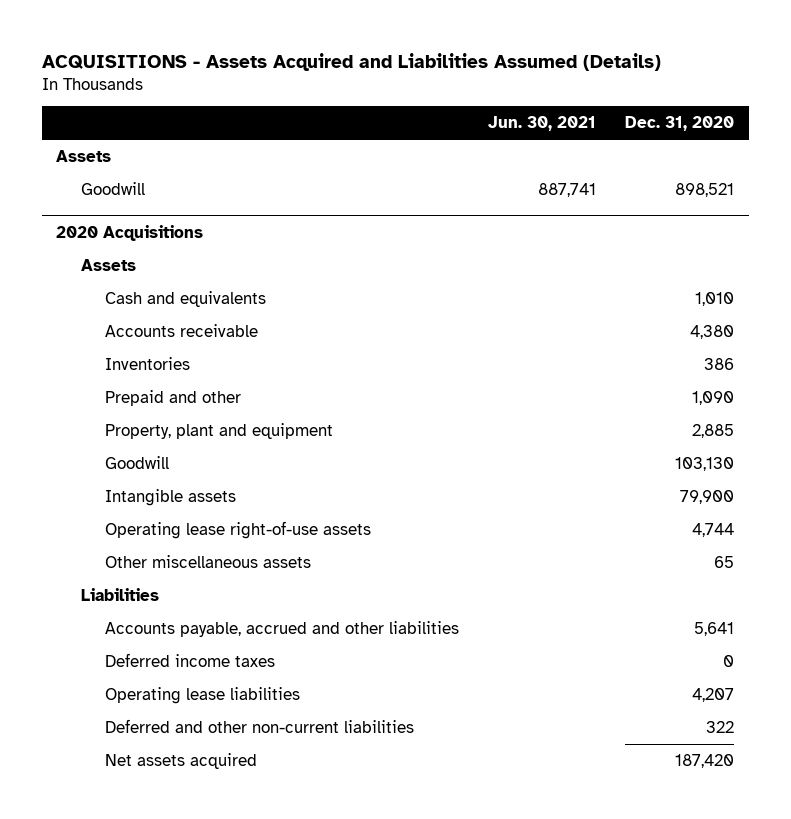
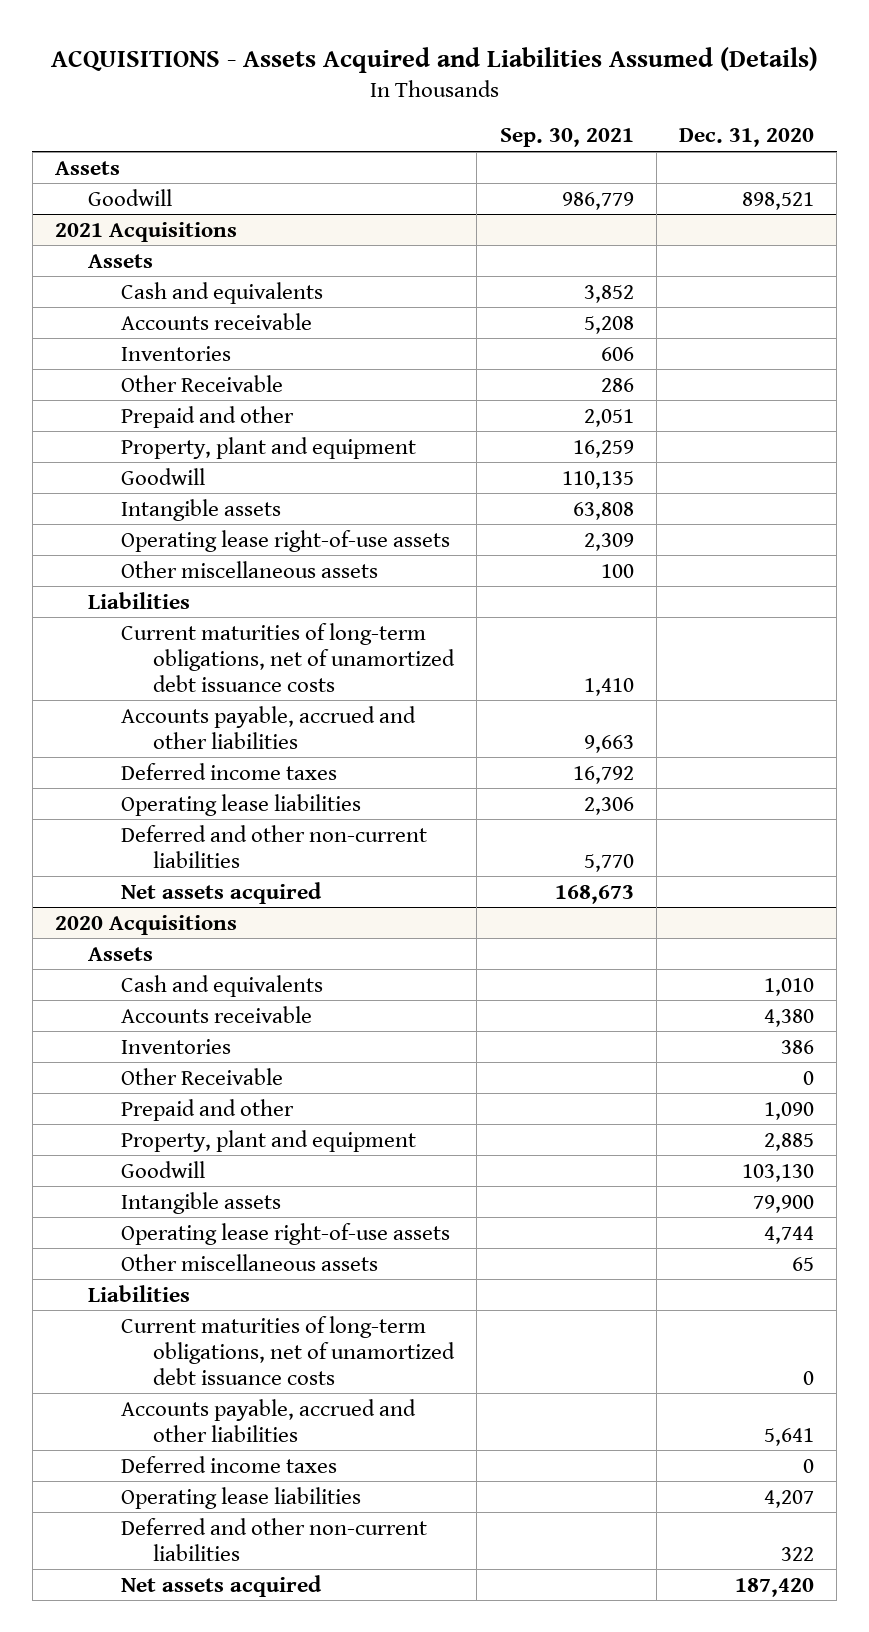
- | Jun. 30, 2021 | Dec. 31, 2020
+ | Sep. 30, 2021 | Dec. 31, 2020
+ 2021 Acquisitions
+ Assets
+ Cash and equivalents | 3,852 |
+ Accounts receivable | 5,208 |
+ Inventories | 606 |
+ Other Receivable | 286 |
+ Prepaid and other | 2,051 |
+ Property, plant and equipment | 16,259 |
+ Goodwill | 110,135 |
+ Intangible assets | 63,808 |
+ Operating lease right-of-use assets | 2,309 |
+ Other miscellaneous assets | 100 |
+ Liabilities
+ Current maturities of long-term obligations, net of unamortized debt issuance costs | 1,410 |
+ Accounts payable, accrued and other liabilities | 9,663 |
+ Deferred income taxes | 16,792 |
+ Operating lease liabilities | 2,306 |
+ Deferred and other non-current liabilities | 5,770 |
+ Net assets acquired | 168,673 |
@ 2020 Acquisitions
+ Other Receivable | | 0
+ Current maturities of long-term obligations, net of unamortized debt issuance costs | | 0

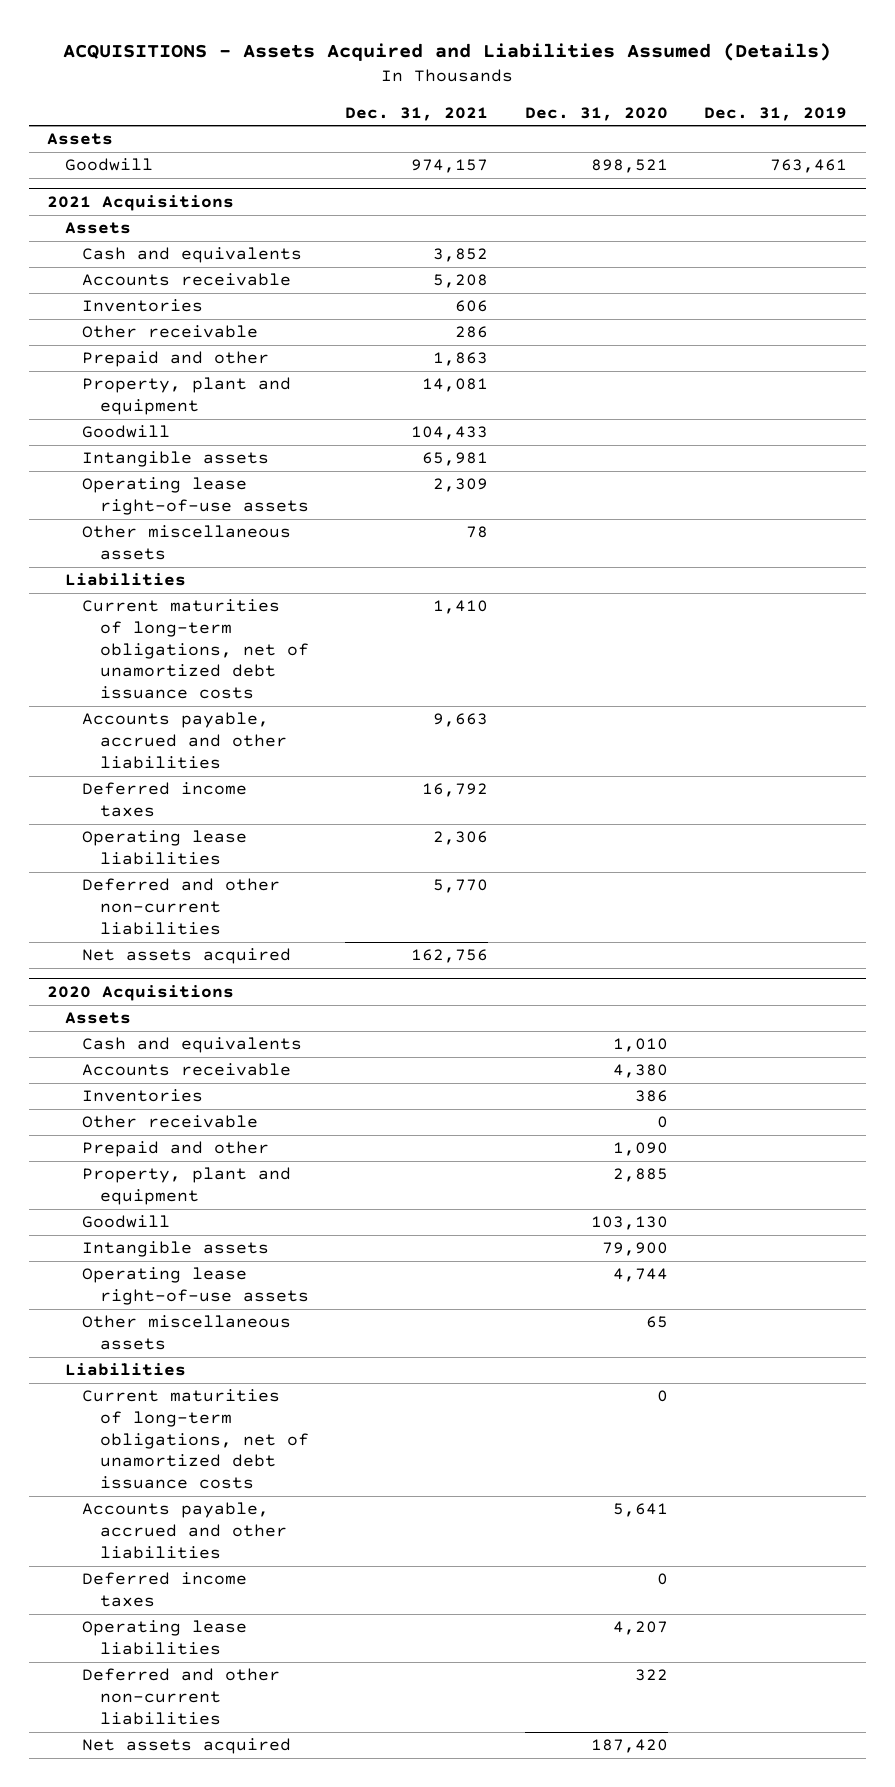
- | Sep. 30, 2021 | Dec. 31, 2020
+ | Dec. 31, 2021 | Dec. 31, 2020 | Dec. 31, 2019
@ 2021 Acquisitions
- Other Receivable | 286 |
+ Other receivable | 286 | |
@ 2020 Acquisitions
- Other Receivable | | 0
+ Other receivable | | 0 |

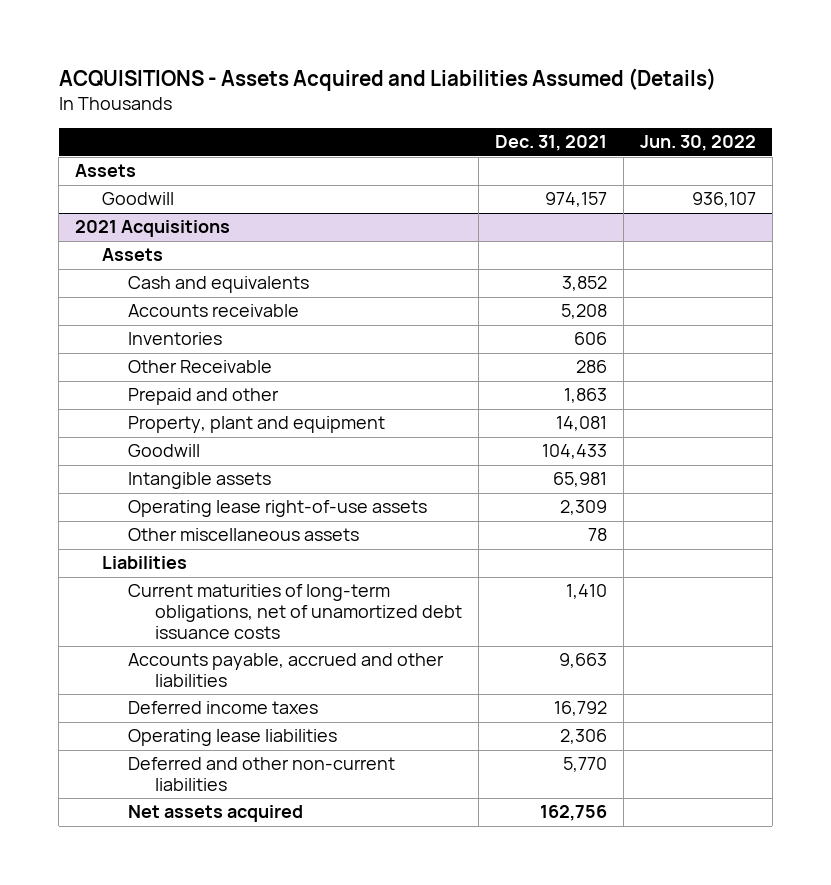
- | Dec. 31, 2021 | Dec. 31, 2020 | Dec. 31, 2019
+ | Dec. 31, 2021 | Jun. 30, 2022
@ 2021 Acquisitions
- Other receivable | 286 | |
+ Other Receivable | 286 |
- 2020 Acquisitions
- Assets
- Cash and equivalents | | 1,010 |
- Accounts receivable | | 4,380 |
- Inventories | | 386 |
- Other receivable | | 0 |
- Prepaid and other | | 1,090 |
- Property, plant and equipment | | 2,885 |
- Goodwill | | 103,130 |
- Intangible assets | | 79,900 |
- Operating lease right-of-use assets | | 4,744 |
- Other miscellaneous assets | | 65 |
- Liabilities
- Current maturities of long-term obligations, net of unamortized debt issuance costs | | 0 |
- Accounts payable, accrued and other liabilities | | 5,641 |
- Deferred income taxes | | 0 |
- Operating lease liabilities | | 4,207 |
- Deferred and other non-current liabilities | | 322 |
- Net assets acquired | | 187,420 |

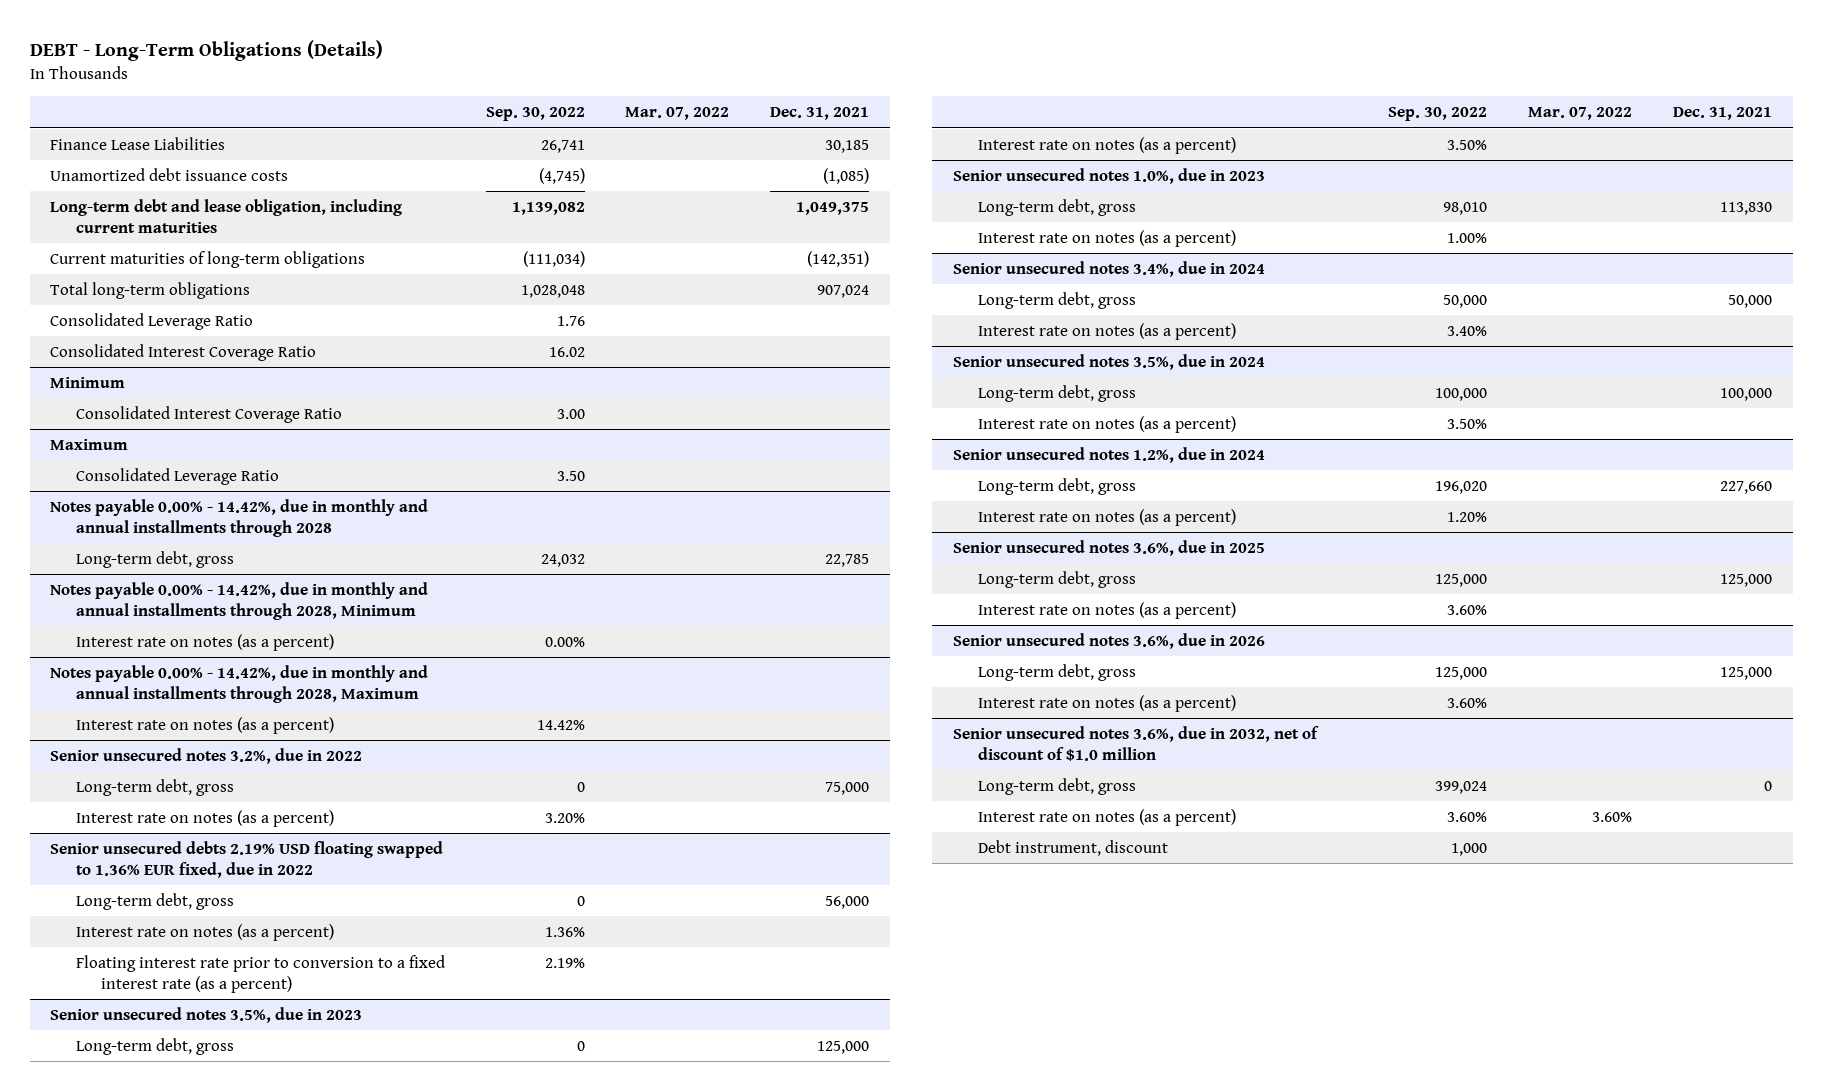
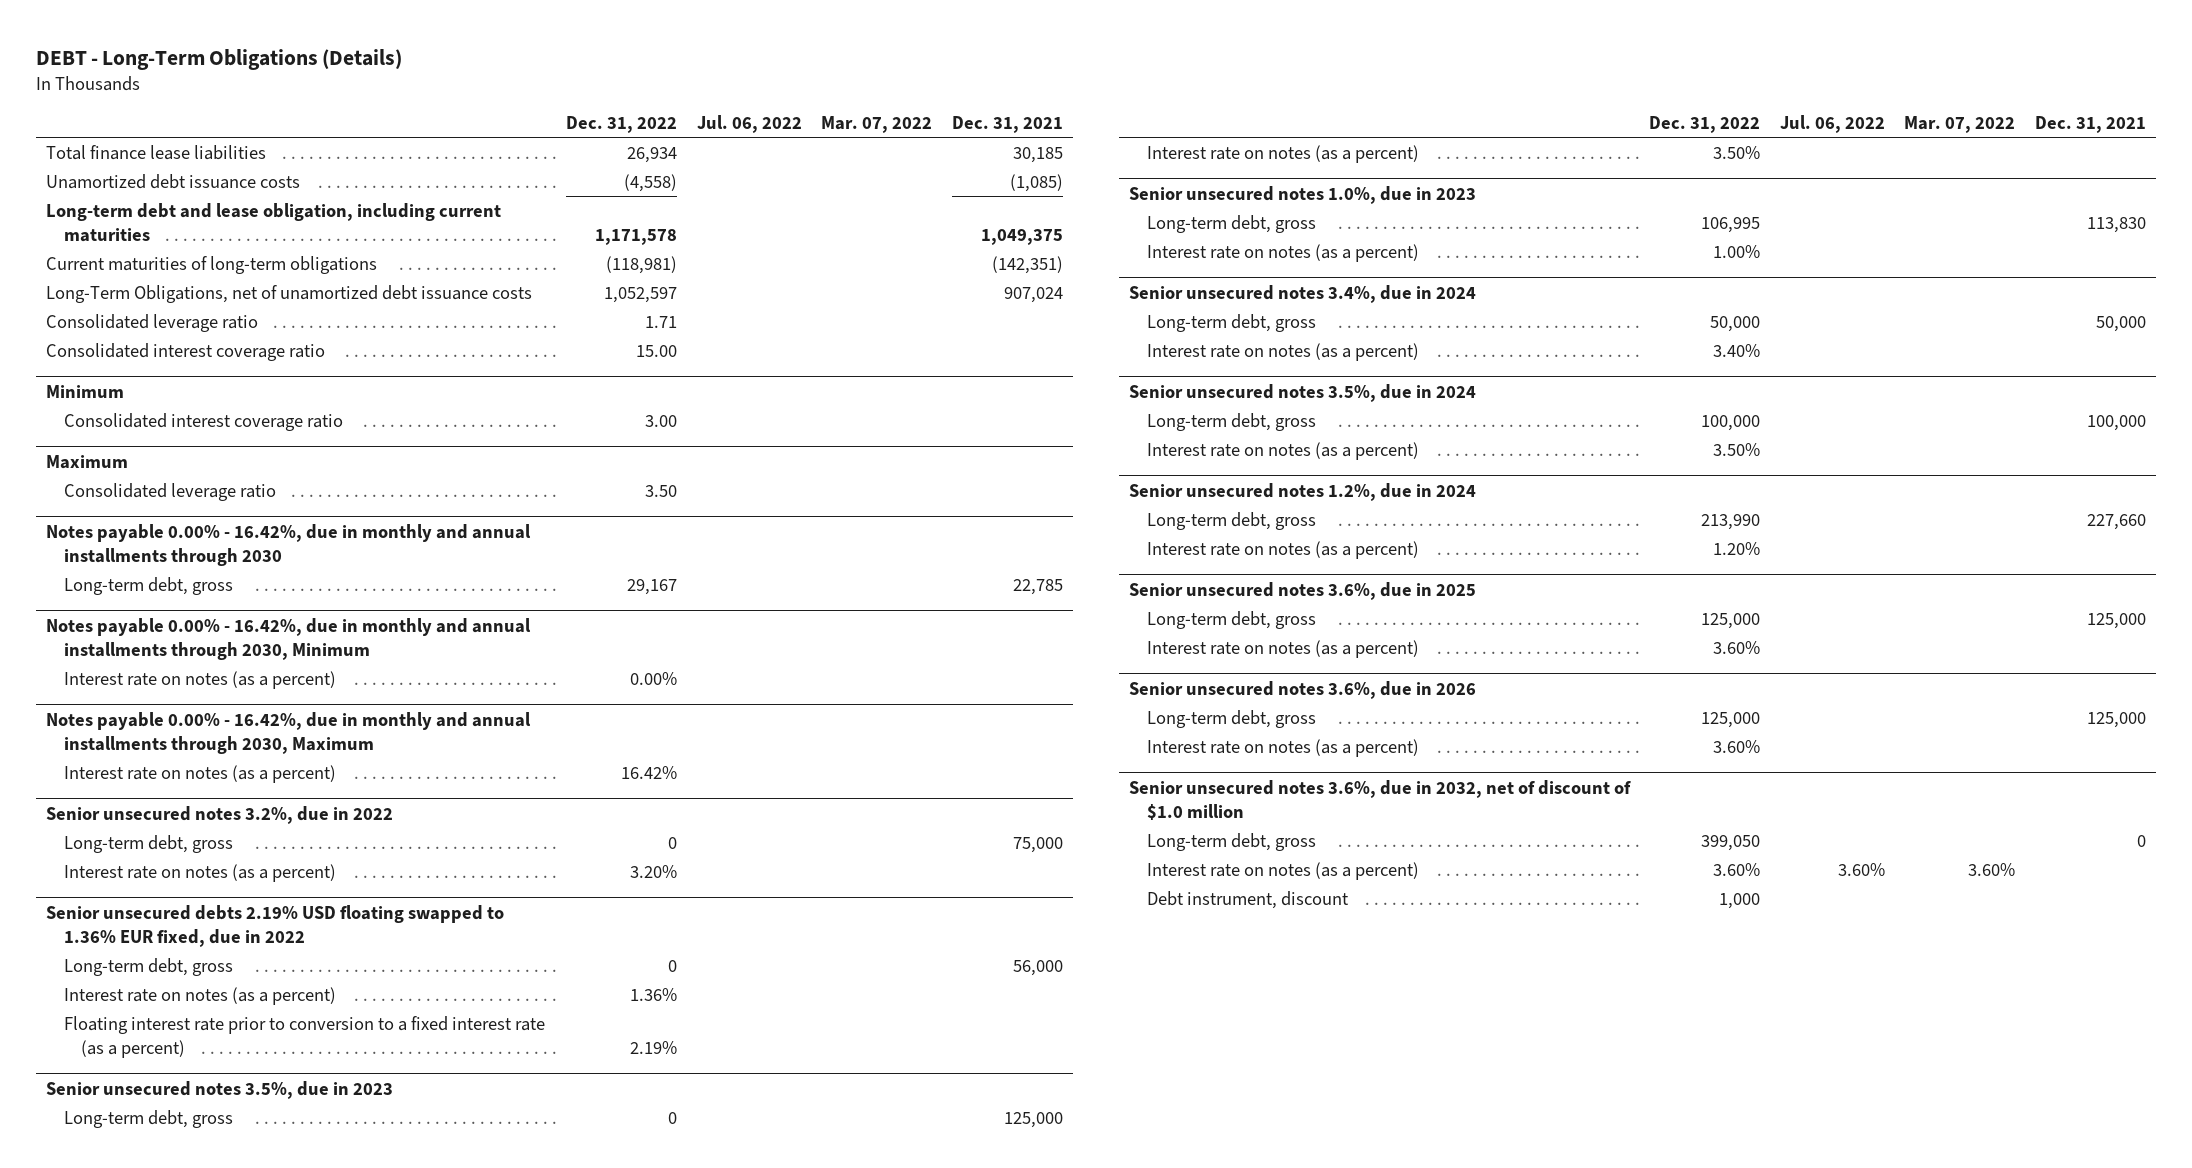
- | Sep. 30, 2022 | Mar. 07, 2022 | Dec. 31, 2021
+ | Dec. 31, 2022 | Jul. 06, 2022 | Mar. 07, 2022 | Dec. 31, 2021
- Finance Lease Liabilities | 26,741 | | 30,185
+ Total finance lease liabilities | 26,934 | | | 30,185
- Total long-term obligations | 1,028,048 | | 907,024
- Consolidated Leverage Ratio | 1.76 | |
- Consolidated Interest Coverage Ratio | 16.02 | |
+ Long-Term Obligations, net of unamortized debt issuance costs | 1,052,597 | | | 907,024
+ Consolidated leverage ratio | 1.71 | | |
+ Consolidated interest coverage ratio | 15.00 | | |
@ Minimum
- Consolidated Interest Coverage Ratio | 3.00 | |
+ Consolidated interest coverage ratio | 3.00 | | |
@ Maximum
- Consolidated Leverage Ratio | 3.50 | |
- Notes payable 0.00% - 14.42%, due in monthly and annual installments through 2028
@ Maximum
+ Consolidated leverage ratio | 3.50 | | |
+ Notes payable 0.00% - 16.42%, due in monthly and annual installments through 2030
- Notes payable 0.00% - 14.42%, due in monthly and annual installments through 2028, Minimum
+ Notes payable 0.00% - 16.42%, due in monthly and annual installments through 2030, Minimum
- Notes payable 0.00% - 14.42%, due in monthly and annual installments through 2028, Maximum
+ Notes payable 0.00% - 16.42%, due in monthly and annual installments through 2030, Maximum

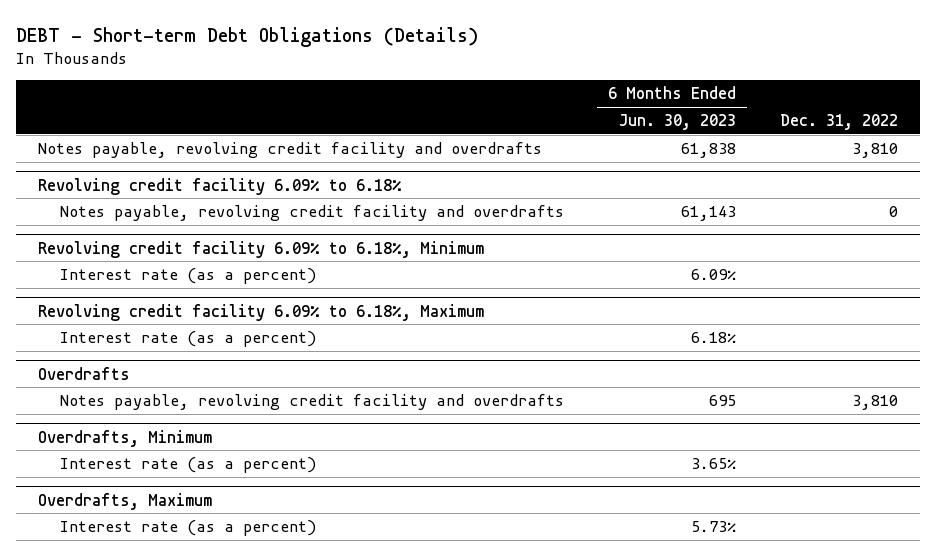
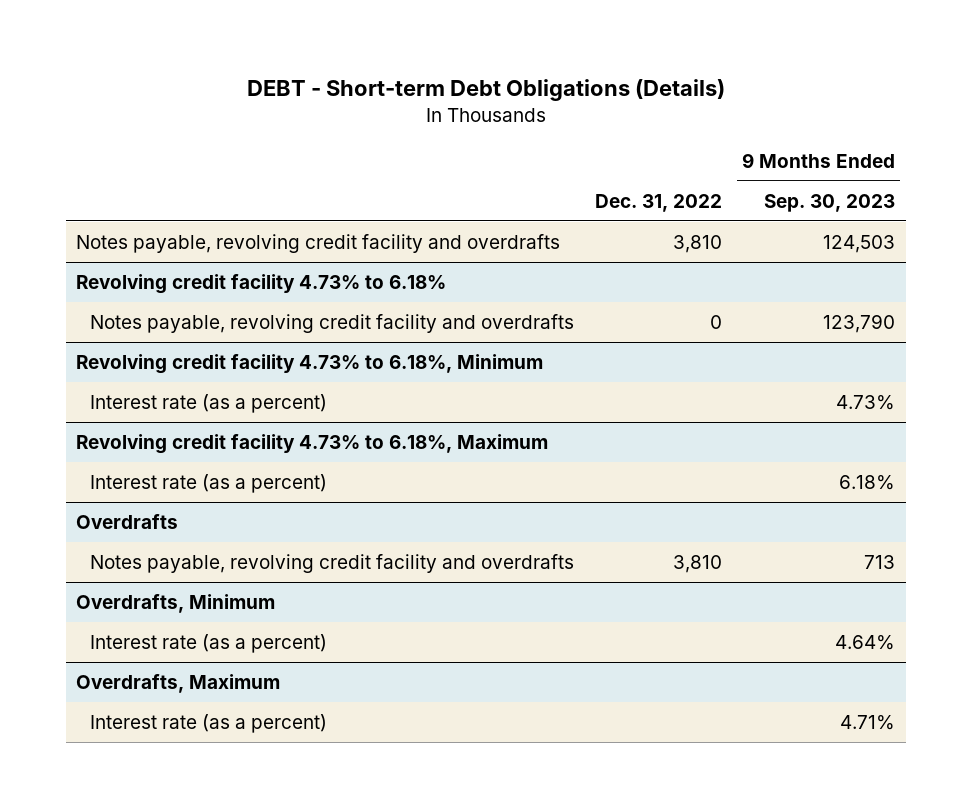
- | 6 Months Ended Jun. 30, 2023 | Dec. 31, 2022
+ | Dec. 31, 2022 | 9 Months Ended Sep. 30, 2023
- Revolving credit facility 6.09% to 6.18%
+ Revolving credit facility 4.73% to 6.18%
- Revolving credit facility 6.09% to 6.18%, Minimum
+ Revolving credit facility 4.73% to 6.18%, Minimum
- Revolving credit facility 6.09% to 6.18%, Maximum
+ Revolving credit facility 4.73% to 6.18%, Maximum

